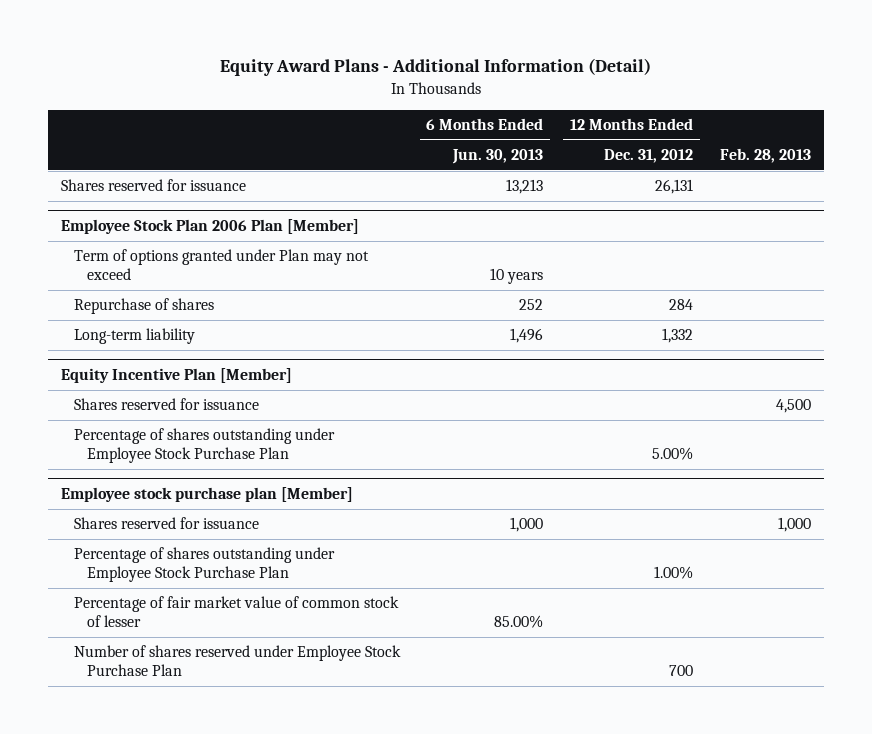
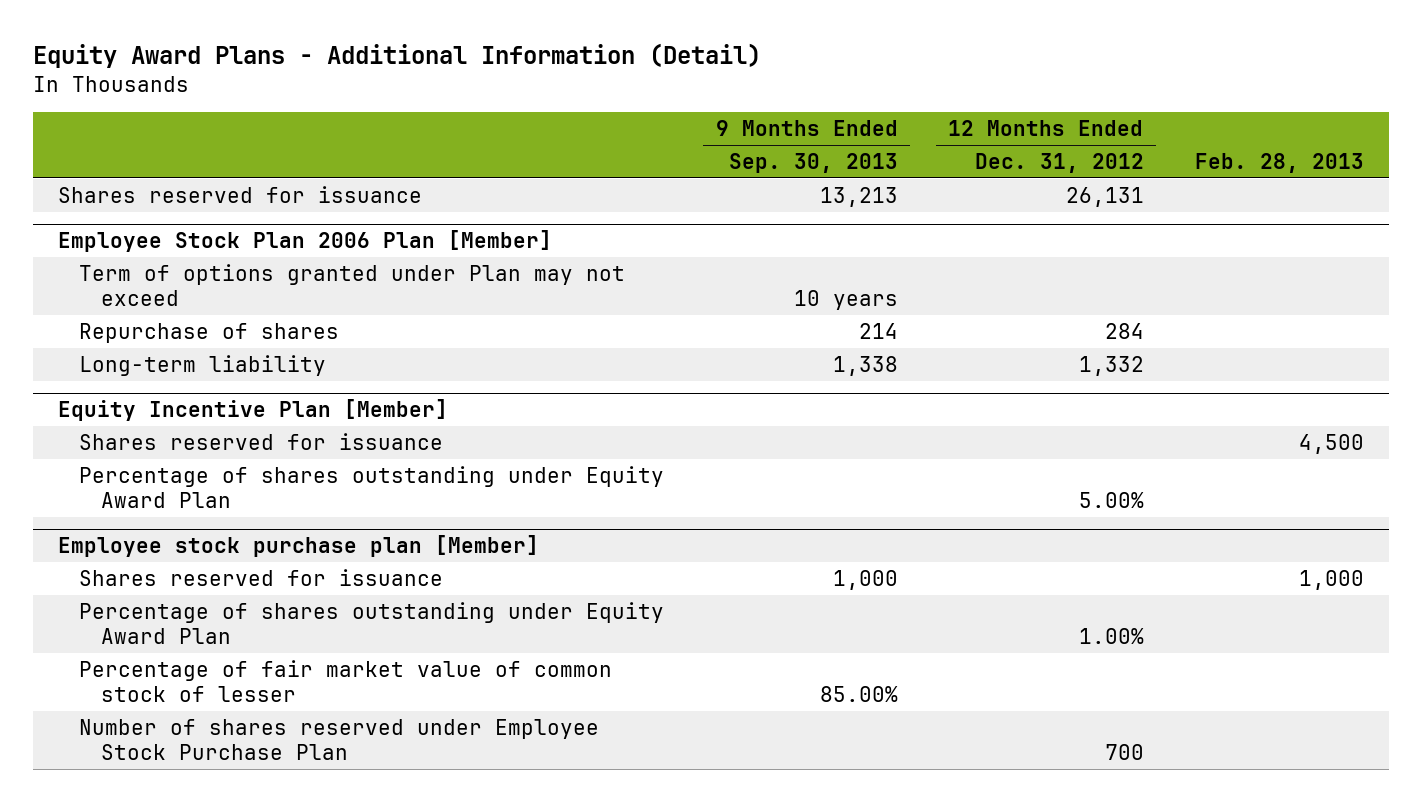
- | 6 Months Ended Jun. 30, 2013 | 12 Months Ended Dec. 31, 2012 | Feb. 28, 2013
+ | 9 Months Ended Sep. 30, 2013 | 12 Months Ended Dec. 31, 2012 | Feb. 28, 2013
@ Equity Incentive Plan [Member]
- Percentage of shares outstanding under Employee Stock Purchase Plan | | 5.00% |
+ Percentage of shares outstanding under Equity Award Plan | | 5.00% |
@ Employee stock purchase plan [Member]
- Percentage of shares outstanding under Employee Stock Purchase Plan | | 1.00% |
+ Percentage of shares outstanding under Equity Award Plan | | 1.00% |

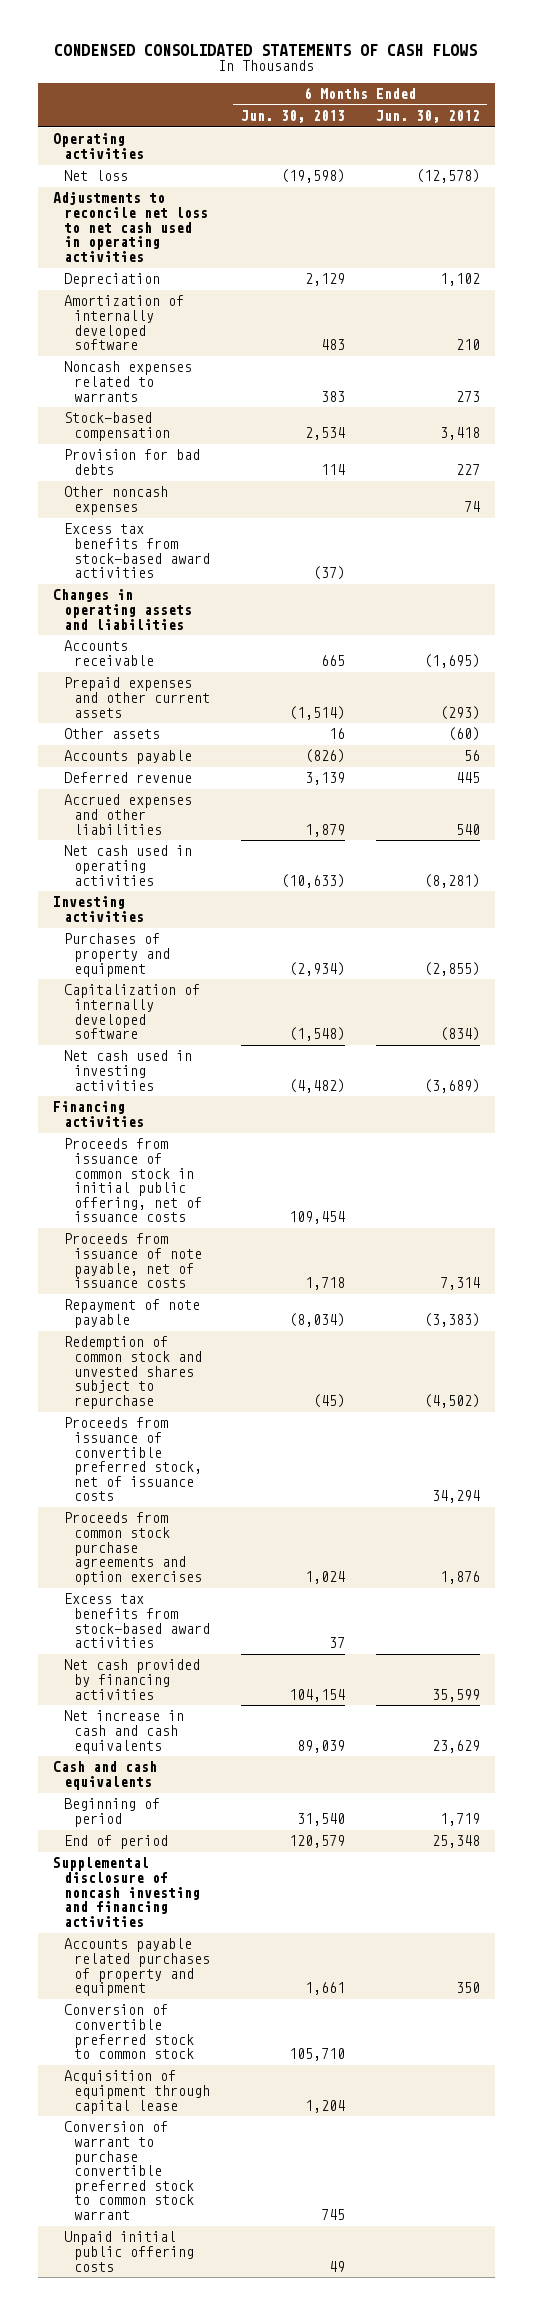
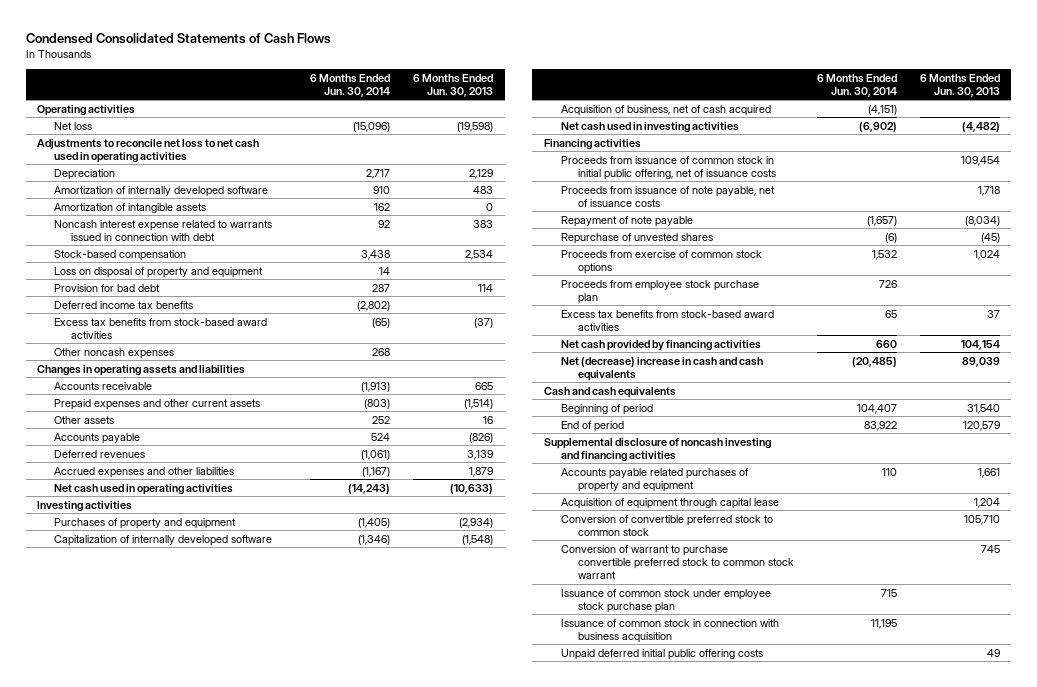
- CONDENSED CONSOLIDATED STATEMENTS OF CASH FLOWS
+ Condensed Consolidated Statements of Cash Flows
- | 6 Months Ended Jun. 30, 2013 | 6 Months Ended Jun. 30, 2012
+ | 6 Months Ended Jun. 30, 2014 | 6 Months Ended Jun. 30, 2013
- Noncash expenses related to warrants | 383 | 273
+ Amortization of intangible assets | 162 | 0
+ Noncash interest expense related to warrants issued in connection with debt | 92 | 383
- Provision for bad debts | 114 | 227
+ Loss on disposal of property and equipment | 14 |
+ Provision for bad debt | 287 | 114
+ Deferred income tax benefits | (2,802) |
moved down: Other noncash expenses | 268 |
- Deferred revenue | 3,139 | 445
+ Deferred revenues | (1,061) | 3,139
+ Acquisition of business, net of cash acquired | (4,151) |
- Redemption of common stock and unvested shares subject to repurchase | (45) | (4,502)
- Proceeds from issuance of convertible preferred stock, net of issuance costs | | 34,294
- Proceeds from common stock purchase agreements and option exercises | 1,024 | 1,876
+ Repurchase of unvested shares | (6) | (45)
+ Proceeds from exercise of common stock options | 1,532 | 1,024
+ Proceeds from employee stock purchase plan | 726 |
- Net increase in cash and cash equivalents | 89,039 | 23,629
+ Net (decrease) increase in cash and cash equivalents | (20,485) | 89,039
moved down: Conversion of convertible preferred stock to common stock | | 105,710
- Unpaid initial public offering costs | 49 |
+ Issuance of common stock under employee stock purchase plan | 715 |
+ Issuance of common stock in connection with business acquisition | 11,195 |
+ Unpaid deferred initial public offering costs | | 49

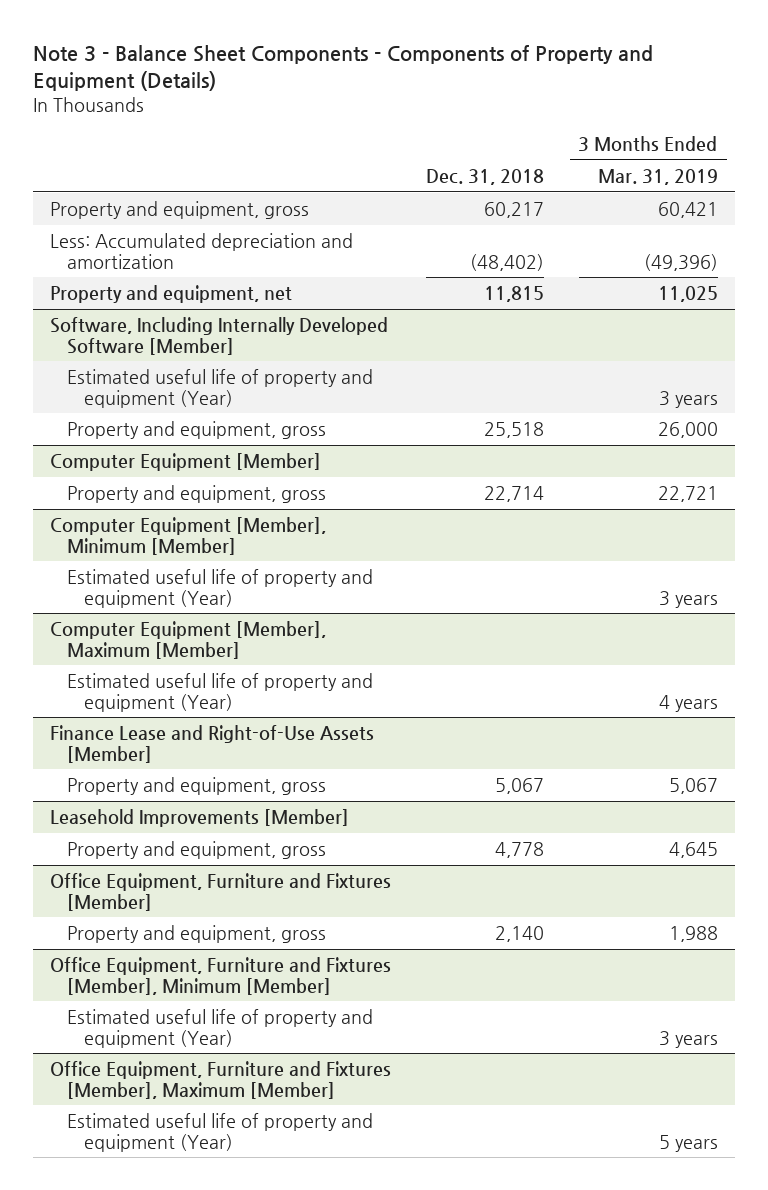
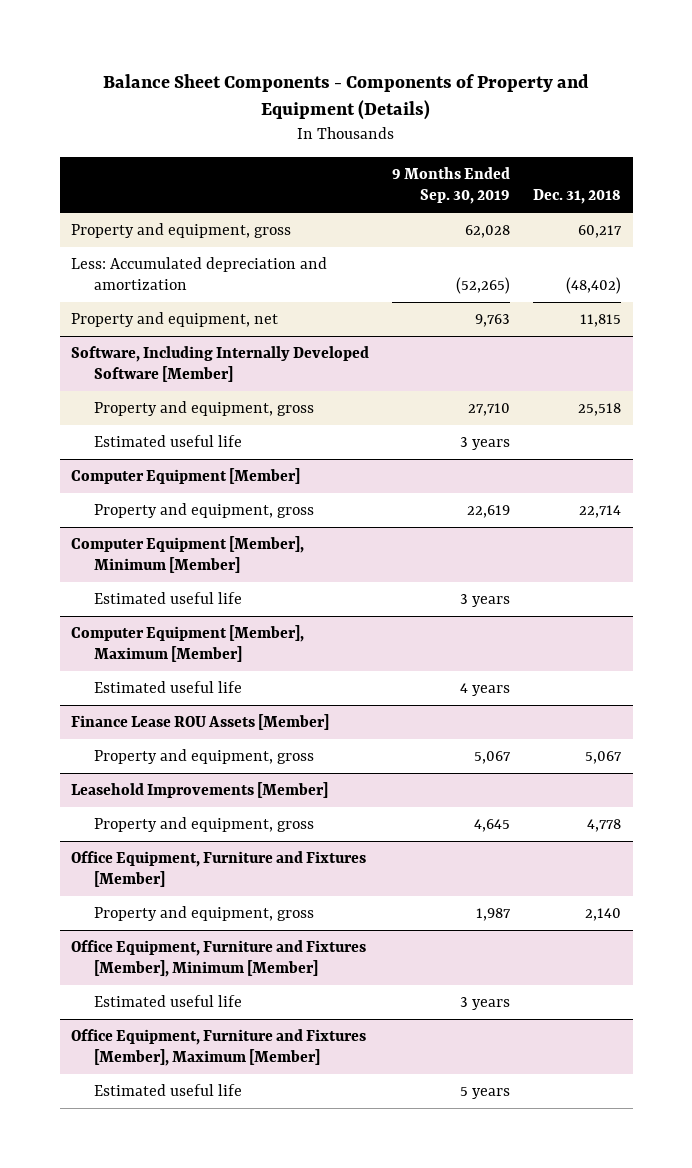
- Note 3 - Balance Sheet Components - Components of Property and Equipment (Details)
+ Balance Sheet Components - Components of Property and Equipment (Details)
- | Dec. 31, 2018 | 3 Months Ended Mar. 31, 2019
+ | 9 Months Ended Sep. 30, 2019 | Dec. 31, 2018
@ Software, Including Internally Developed Software [Member]
- Estimated useful life of property and equipment (Year) | | 3 years
+ Estimated useful life | 3 years |
@ Computer Equipment [Member], Minimum [Member]
- Estimated useful life of property and equipment (Year) | | 3 years
+ Estimated useful life | 3 years |
@ Computer Equipment [Member], Maximum [Member]
- Estimated useful life of property and equipment (Year) | | 4 years
- Finance Lease and Right-of-Use Assets [Member]
@ Computer Equipment [Member], Maximum [Member]
+ Estimated useful life | 4 years |
+ Finance Lease ROU Assets [Member]
@ Office Equipment, Furniture and Fixtures [Member], Minimum [Member]
- Estimated useful life of property and equipment (Year) | | 3 years
+ Estimated useful life | 3 years |
@ Office Equipment, Furniture and Fixtures [Member], Maximum [Member]
- Estimated useful life of property and equipment (Year) | | 5 years
+ Estimated useful life | 5 years |

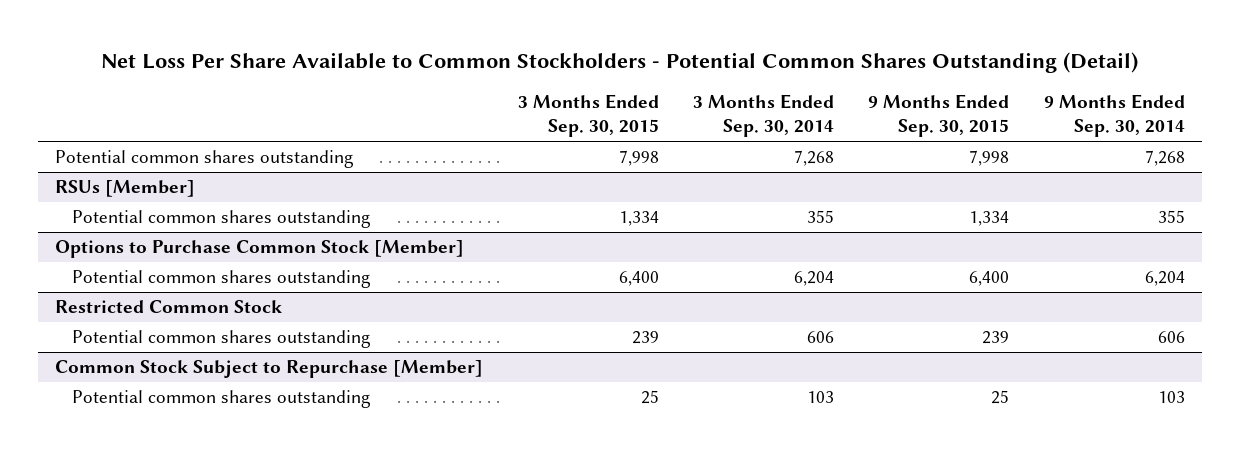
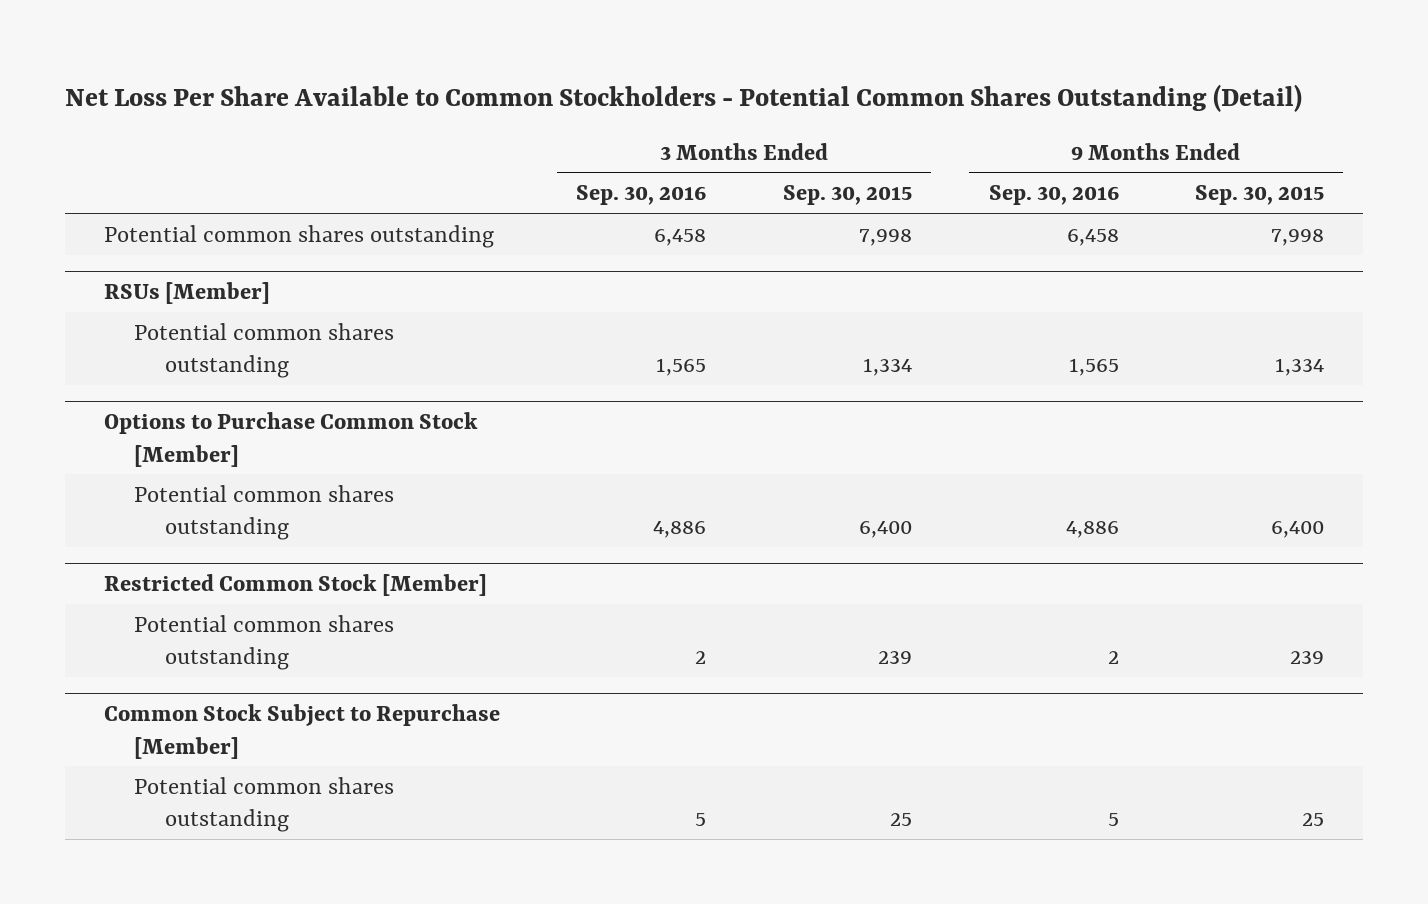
- | 3 Months Ended Sep. 30, 2015 | 3 Months Ended Sep. 30, 2014 | 9 Months Ended Sep. 30, 2015 | 9 Months Ended Sep. 30, 2014
+ | 3 Months Ended Sep. 30, 2016 | 3 Months Ended Sep. 30, 2015 | 9 Months Ended Sep. 30, 2016 | 9 Months Ended Sep. 30, 2015
- Restricted Common Stock
+ Restricted Common Stock [Member]

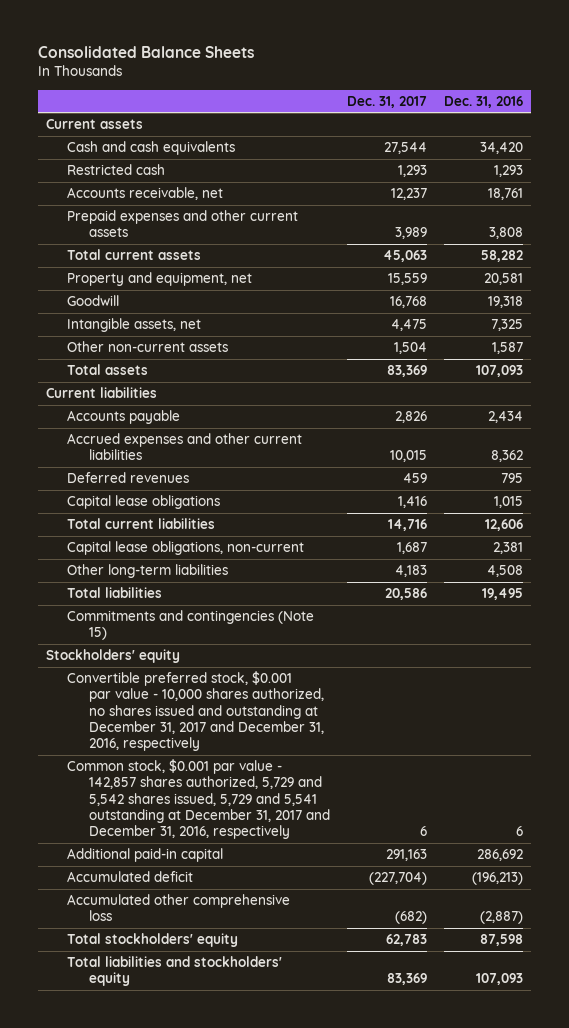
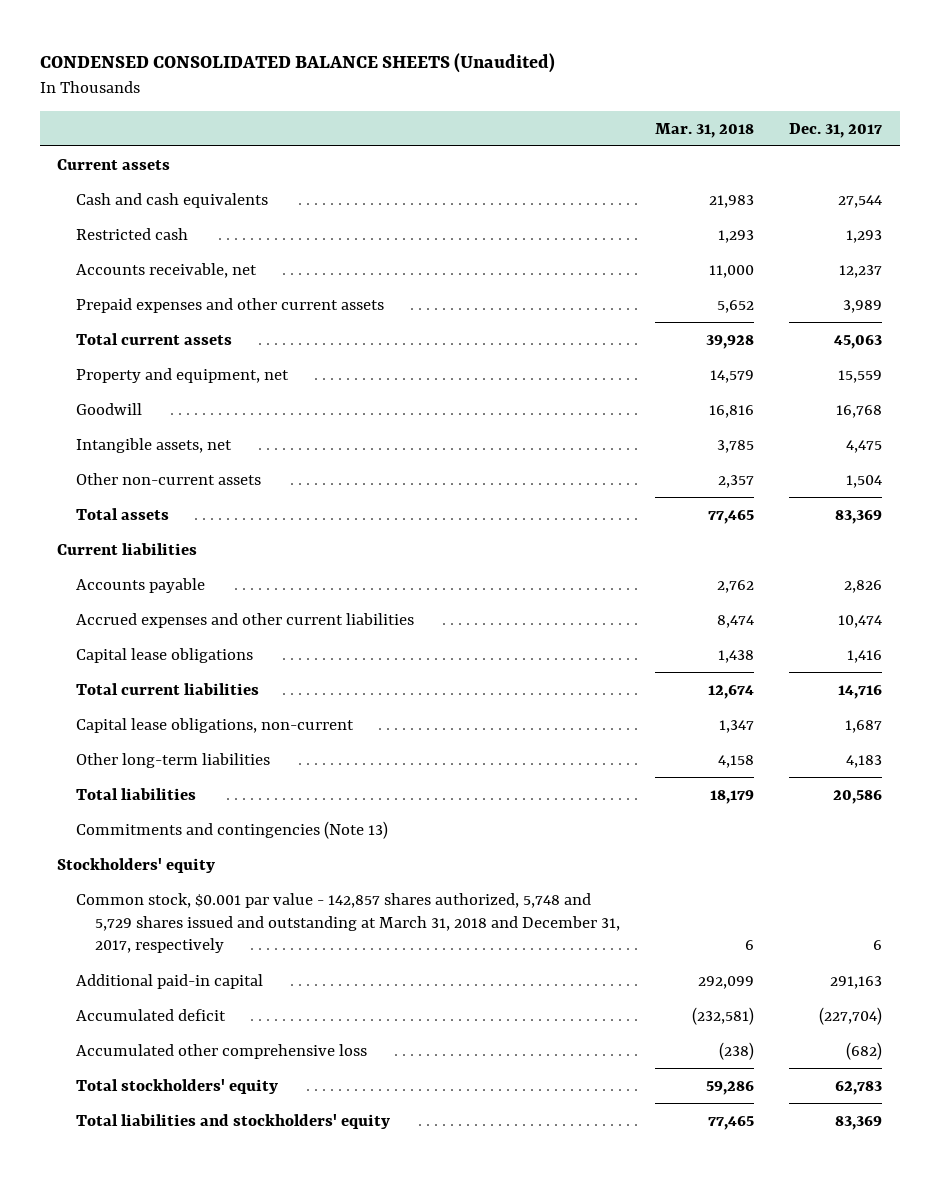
- Consolidated Balance Sheets
+ CONDENSED CONSOLIDATED BALANCE SHEETS (Unaudited)
- | Dec. 31, 2017 | Dec. 31, 2016
+ | Mar. 31, 2018 | Dec. 31, 2017
- Accrued expenses and other current liabilities | 10,015 | 8,362
- Deferred revenues | 459 | 795
+ Accrued expenses and other current liabilities | 8,474 | 10,474
- Commitments and contingencies (Note 15)
+ Commitments and contingencies (Note 13)
- Convertible preferred stock, $0.001 par value - 10,000 shares authorized, no shares issued and outstanding at December 31, 2017 and December 31, 2016, respectively
- Common stock, $0.001 par value - 142,857 shares authorized, 5,729 and 5,542 shares issued, 5,729 and 5,541 outstanding at December 31, 2017 and December 31, 2016, respectively | 6 | 6
+ Common stock, $0.001 par value - 142,857 shares authorized, 5,748 and 5,729 shares issued and outstanding at March 31, 2018 and December 31, 2017, respectively | 6 | 6

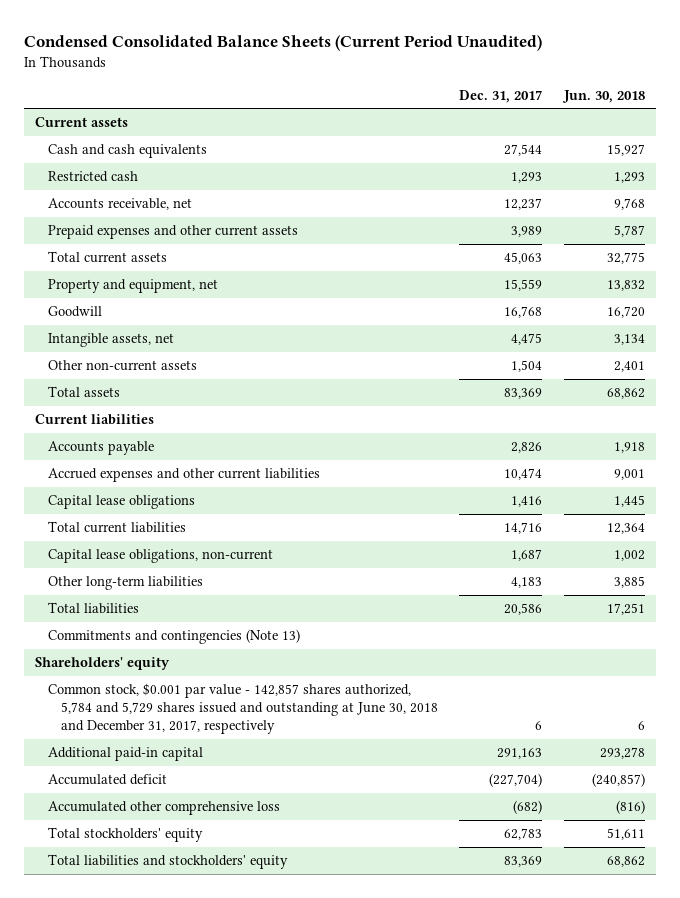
- CONDENSED CONSOLIDATED BALANCE SHEETS (Unaudited)
+ Condensed Consolidated Balance Sheets (Current Period Unaudited)
- | Mar. 31, 2018 | Dec. 31, 2017
+ | Dec. 31, 2017 | Jun. 30, 2018
- Stockholders' equity
- Common stock, $0.001 par value - 142,857 shares authorized, 5,748 and 5,729 shares issued and outstanding at March 31, 2018 and December 31, 2017, respectively | 6 | 6
+ Shareholders' equity
+ Common stock, $0.001 par value - 142,857 shares authorized, 5,784 and 5,729 shares issued and outstanding at June 30, 2018 and December 31, 2017, respectively | 6 | 6

